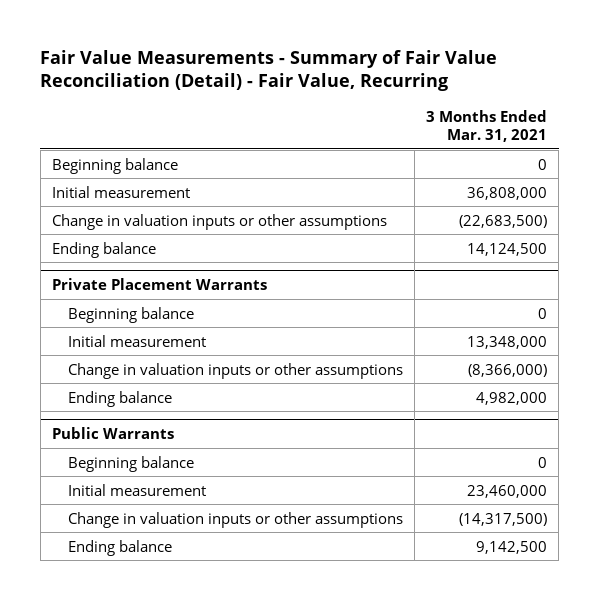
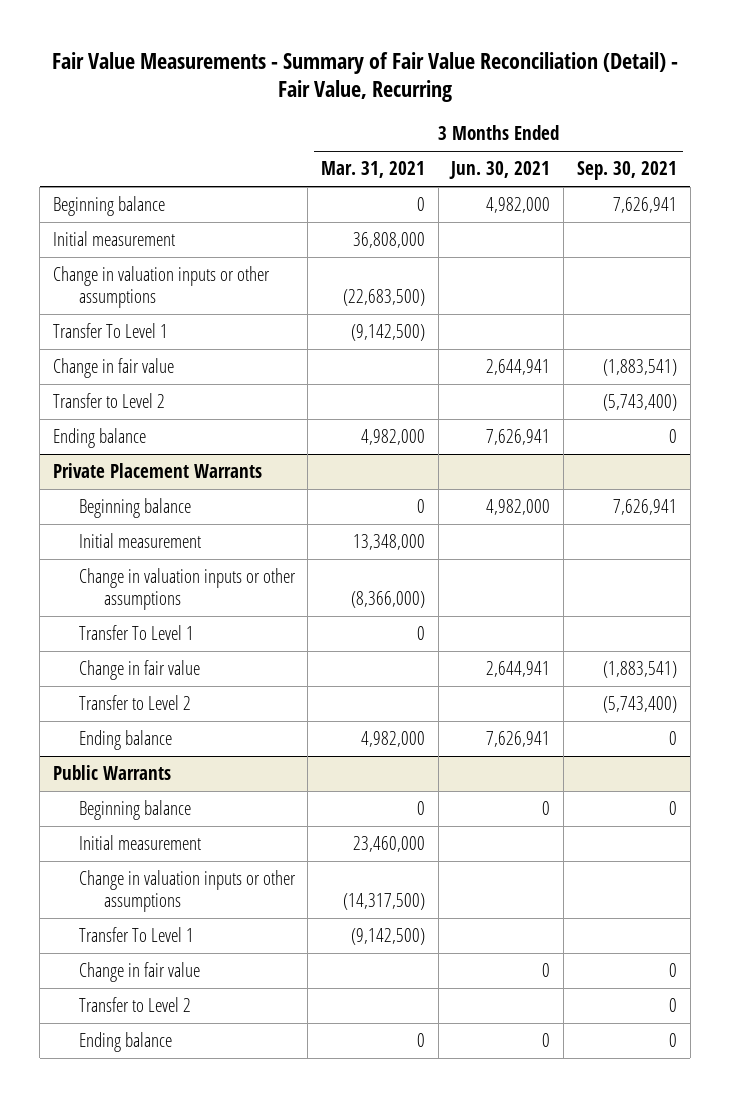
- | 3 Months Ended Mar. 31, 2021
+ | 3 Months Ended Mar. 31, 2021 | 3 Months Ended Jun. 30, 2021 | 3 Months Ended Sep. 30, 2021
- Ending balance | 14,124,500
+ Transfer To Level 1 | (9,142,500) | |
+ Change in fair value | | 2,644,941 | (1,883,541)
+ Transfer to Level 2 | | | (5,743,400)
+ Ending balance | 4,982,000 | 7,626,941 | 0
@ Private Placement Warrants
+ Transfer To Level 1 | 0 | |
+ Change in fair value | | 2,644,941 | (1,883,541)
+ Transfer to Level 2 | | | (5,743,400)
@ Public Warrants
- Ending balance | 9,142,500
+ Transfer To Level 1 | (9,142,500) | |
+ Change in fair value | | 0 | 0
+ Transfer to Level 2 | | | 0
+ Ending balance | 0 | 0 | 0

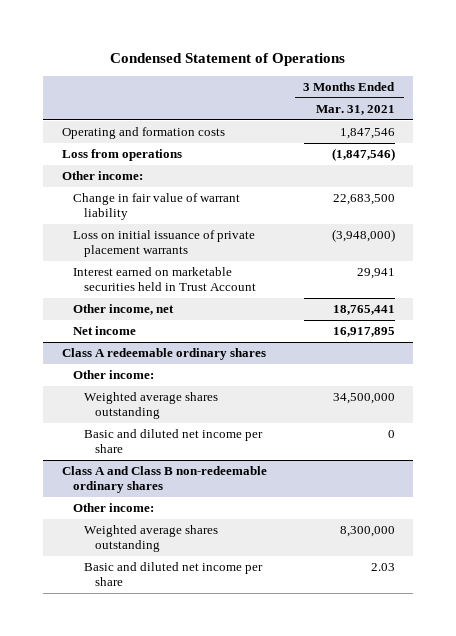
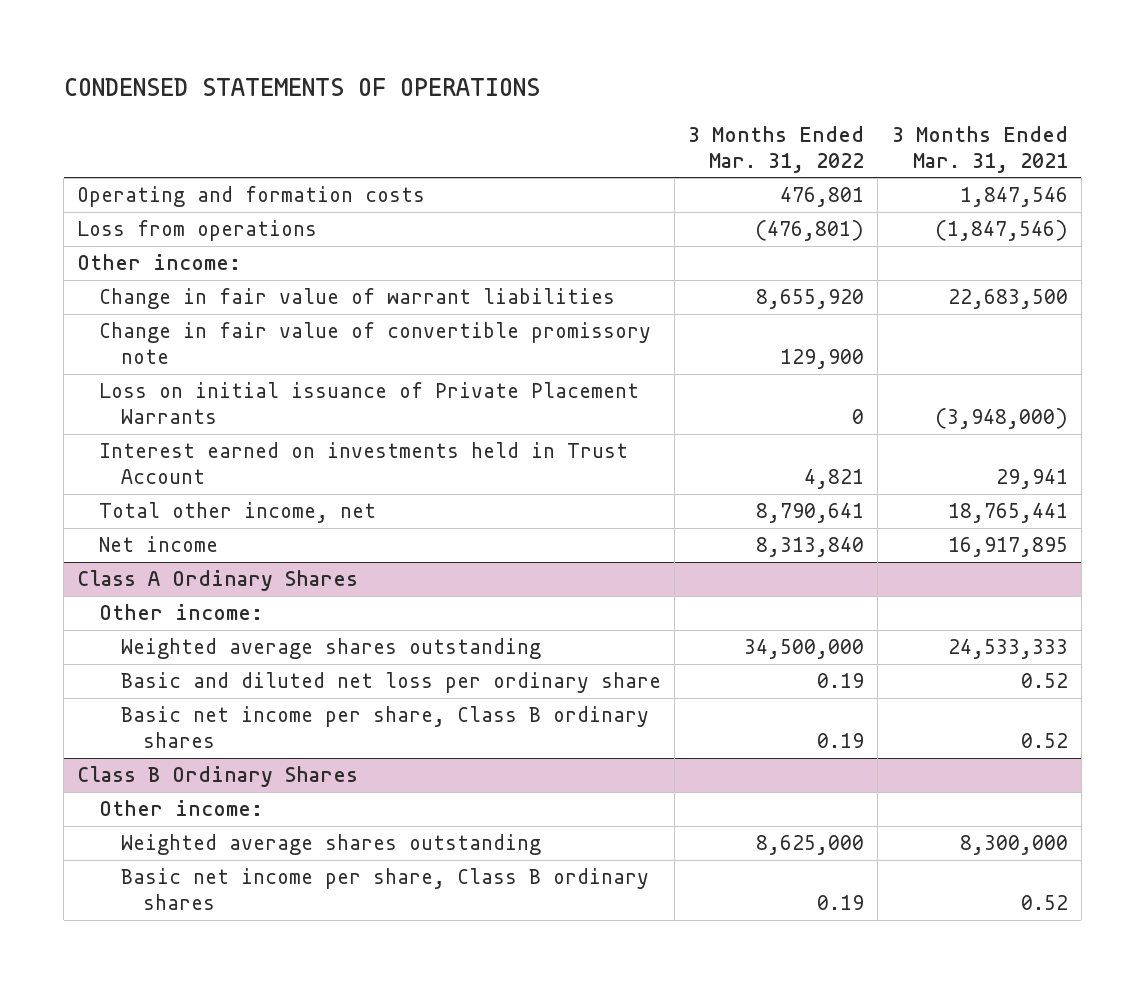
- Condensed Statement of Operations
+ CONDENSED STATEMENTS OF OPERATIONS
- | 3 Months Ended Mar. 31, 2021
+ | 3 Months Ended Mar. 31, 2022 | 3 Months Ended Mar. 31, 2021
- Change in fair value of warrant liability | 22,683,500
- Loss on initial issuance of private placement warrants | (3,948,000)
- Interest earned on marketable securities held in Trust Account | 29,941
- Other income, net | 18,765,441
+ Change in fair value of warrant liabilities | 8,655,920 | 22,683,500
+ Change in fair value of convertible promissory note | 129,900 |
+ Loss on initial issuance of Private Placement Warrants | 0 | (3,948,000)
+ Interest earned on investments held in Trust Account | 4,821 | 29,941
+ Total other income, net | 8,790,641 | 18,765,441
- Class A redeemable ordinary shares
+ Class A Ordinary Shares
- Weighted average shares outstanding | 34,500,000
- Basic and diluted net income per share | 0
- Class A and Class B non-redeemable ordinary shares
+ Weighted average shares outstanding | 34,500,000 | 24,533,333
+ Basic and diluted net loss per ordinary share | 0.19 | 0.52
+ Basic net income per share, Class B ordinary shares | 0.19 | 0.52
+ Class B Ordinary Shares
- Basic and diluted net income per share | 2.03
+ Basic net income per share, Class B ordinary shares | 0.19 | 0.52

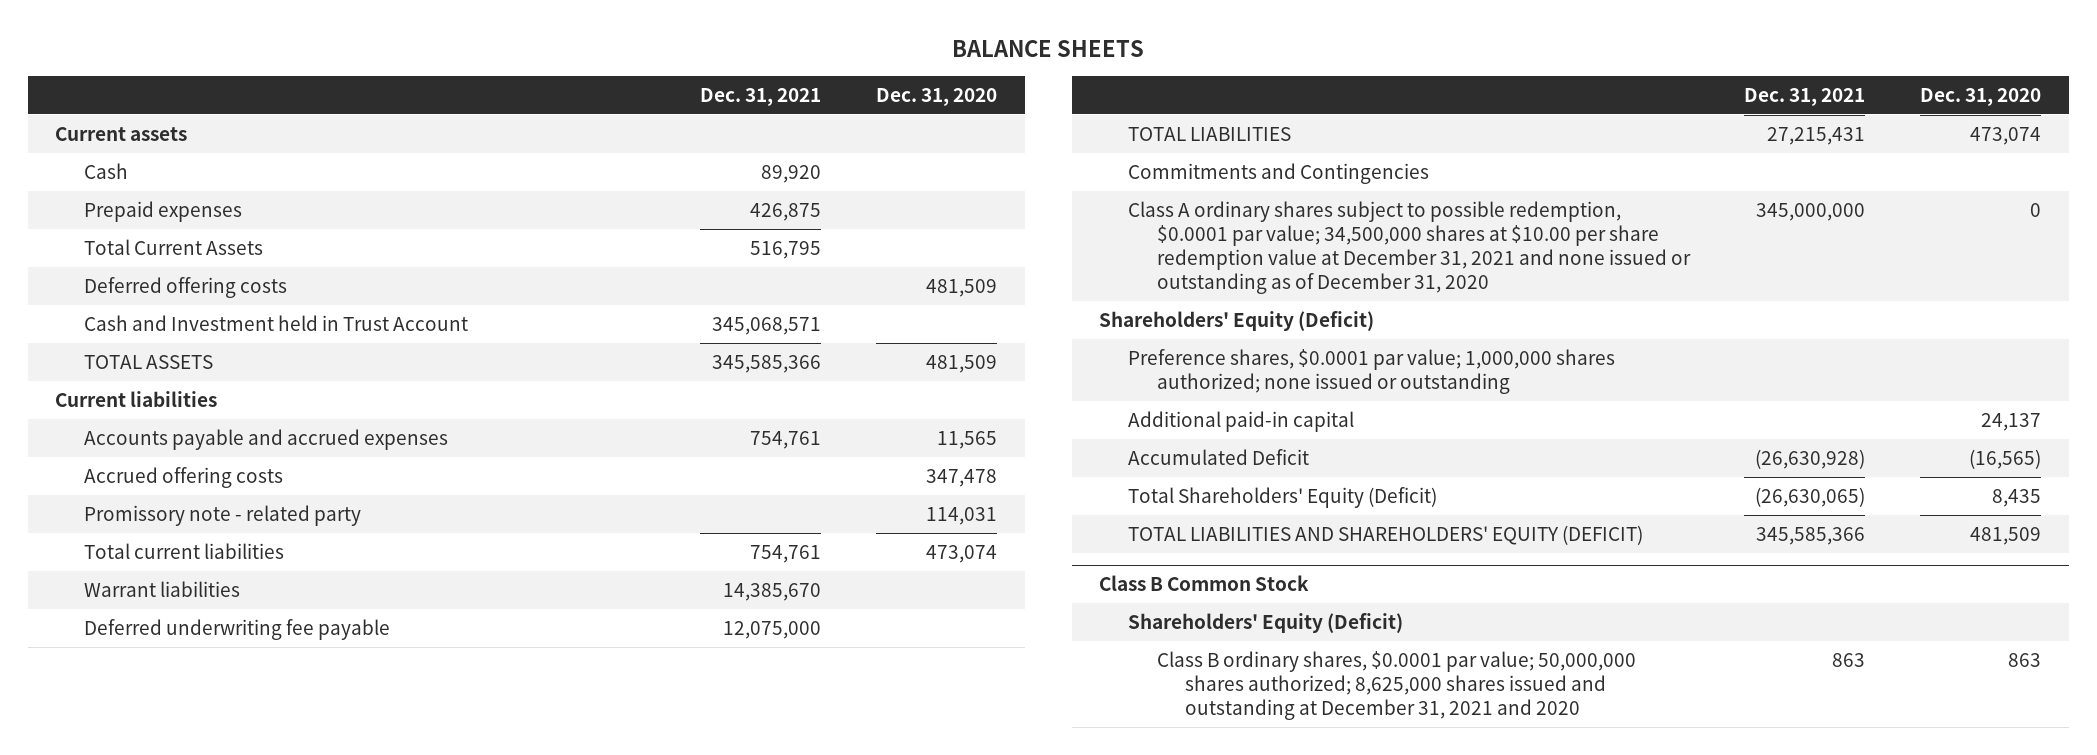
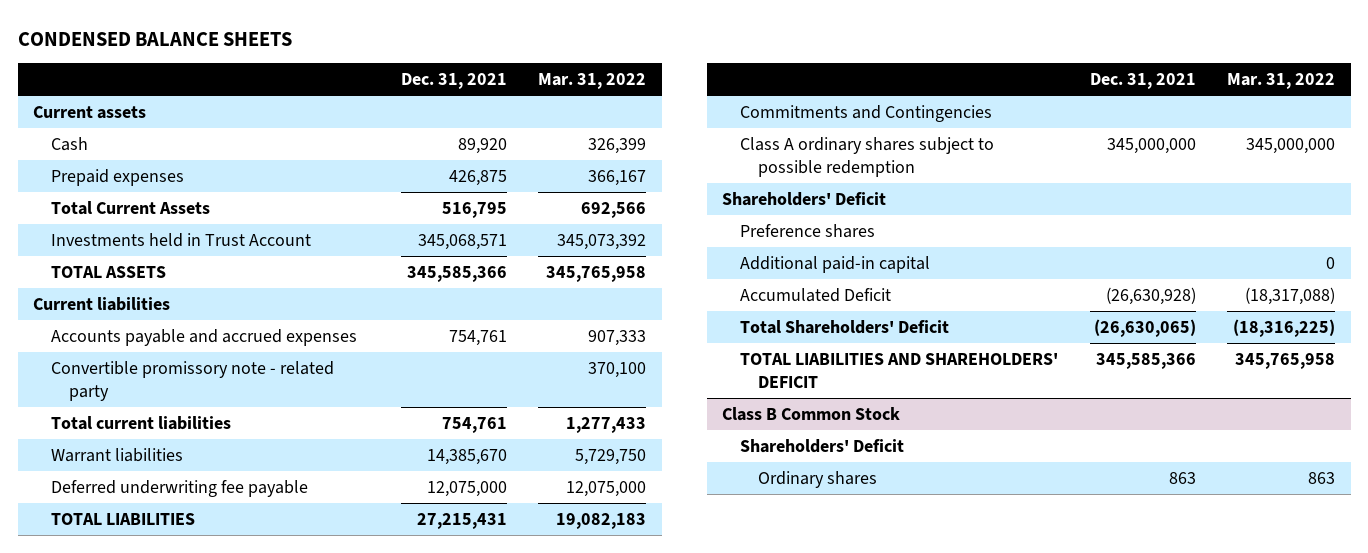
- BALANCE SHEETS
+ CONDENSED BALANCE SHEETS
- | Dec. 31, 2021 | Dec. 31, 2020
+ | Dec. 31, 2021 | Mar. 31, 2022
- Deferred offering costs | | 481,509
- Cash and Investment held in Trust Account | 345,068,571 |
+ Investments held in Trust Account | 345,068,571 | 345,073,392
- Accrued offering costs | | 347,478
- Promissory note - related party | | 114,031
+ Convertible promissory note - related party | | 370,100
- Class A ordinary shares subject to possible redemption, $0.0001 par value; 34,500,000 shares at $10.00 per share redemption value at December 31, 2021 and none issued or outstanding as of December 31, 2020 | 345,000,000 | 0
- Shareholders' Equity (Deficit)
- Preference shares, $0.0001 par value; 1,000,000 shares authorized; none issued or outstanding
+ Class A ordinary shares subject to possible redemption | 345,000,000 | 345,000,000
+ Shareholders' Deficit
+ Preference shares
- Total Shareholders' Equity (Deficit) | (26,630,065) | 8,435
- TOTAL LIABILITIES AND SHAREHOLDERS' EQUITY (DEFICIT) | 345,585,366 | 481,509
+ Total Shareholders' Deficit | (26,630,065) | (18,316,225)
+ TOTAL LIABILITIES AND SHAREHOLDERS' DEFICIT | 345,585,366 | 345,765,958
@ Class B Common Stock
- Shareholders' Equity (Deficit)
- Class B ordinary shares, $0.0001 par value; 50,000,000 shares authorized; 8,625,000 shares issued and outstanding at December 31, 2021 and 2020 | 863 | 863
+ Shareholders' Deficit
+ Ordinary shares | 863 | 863

